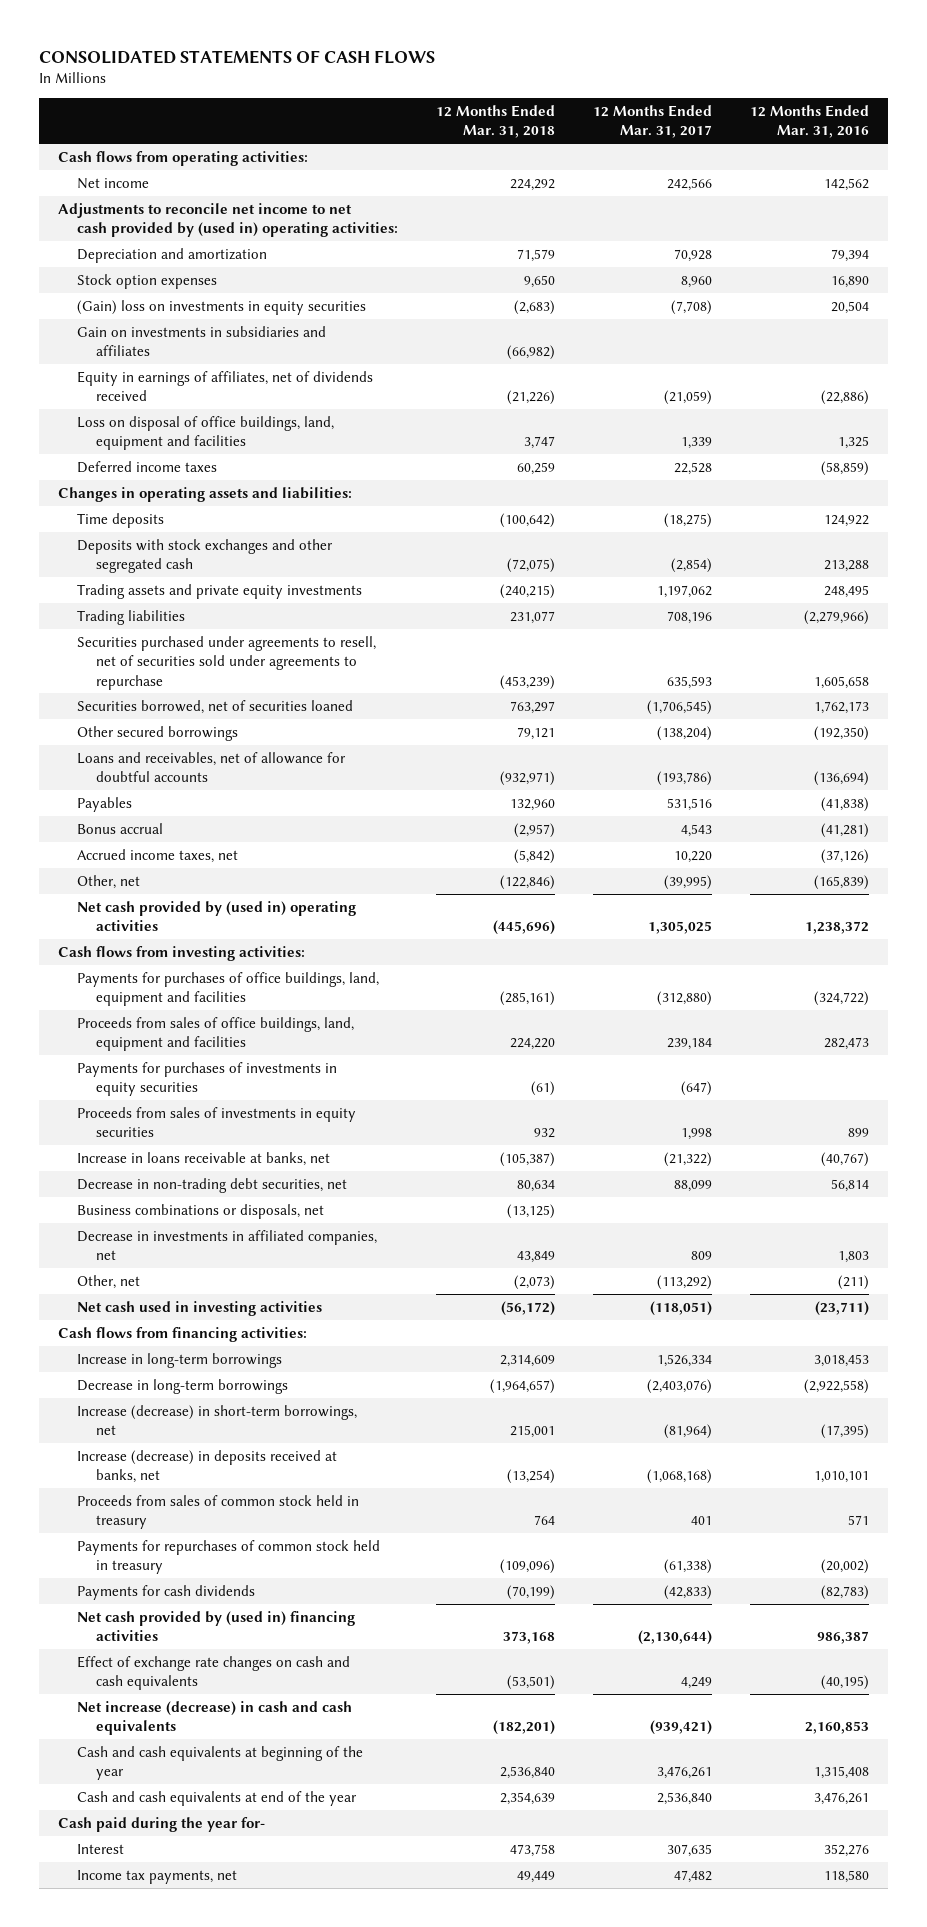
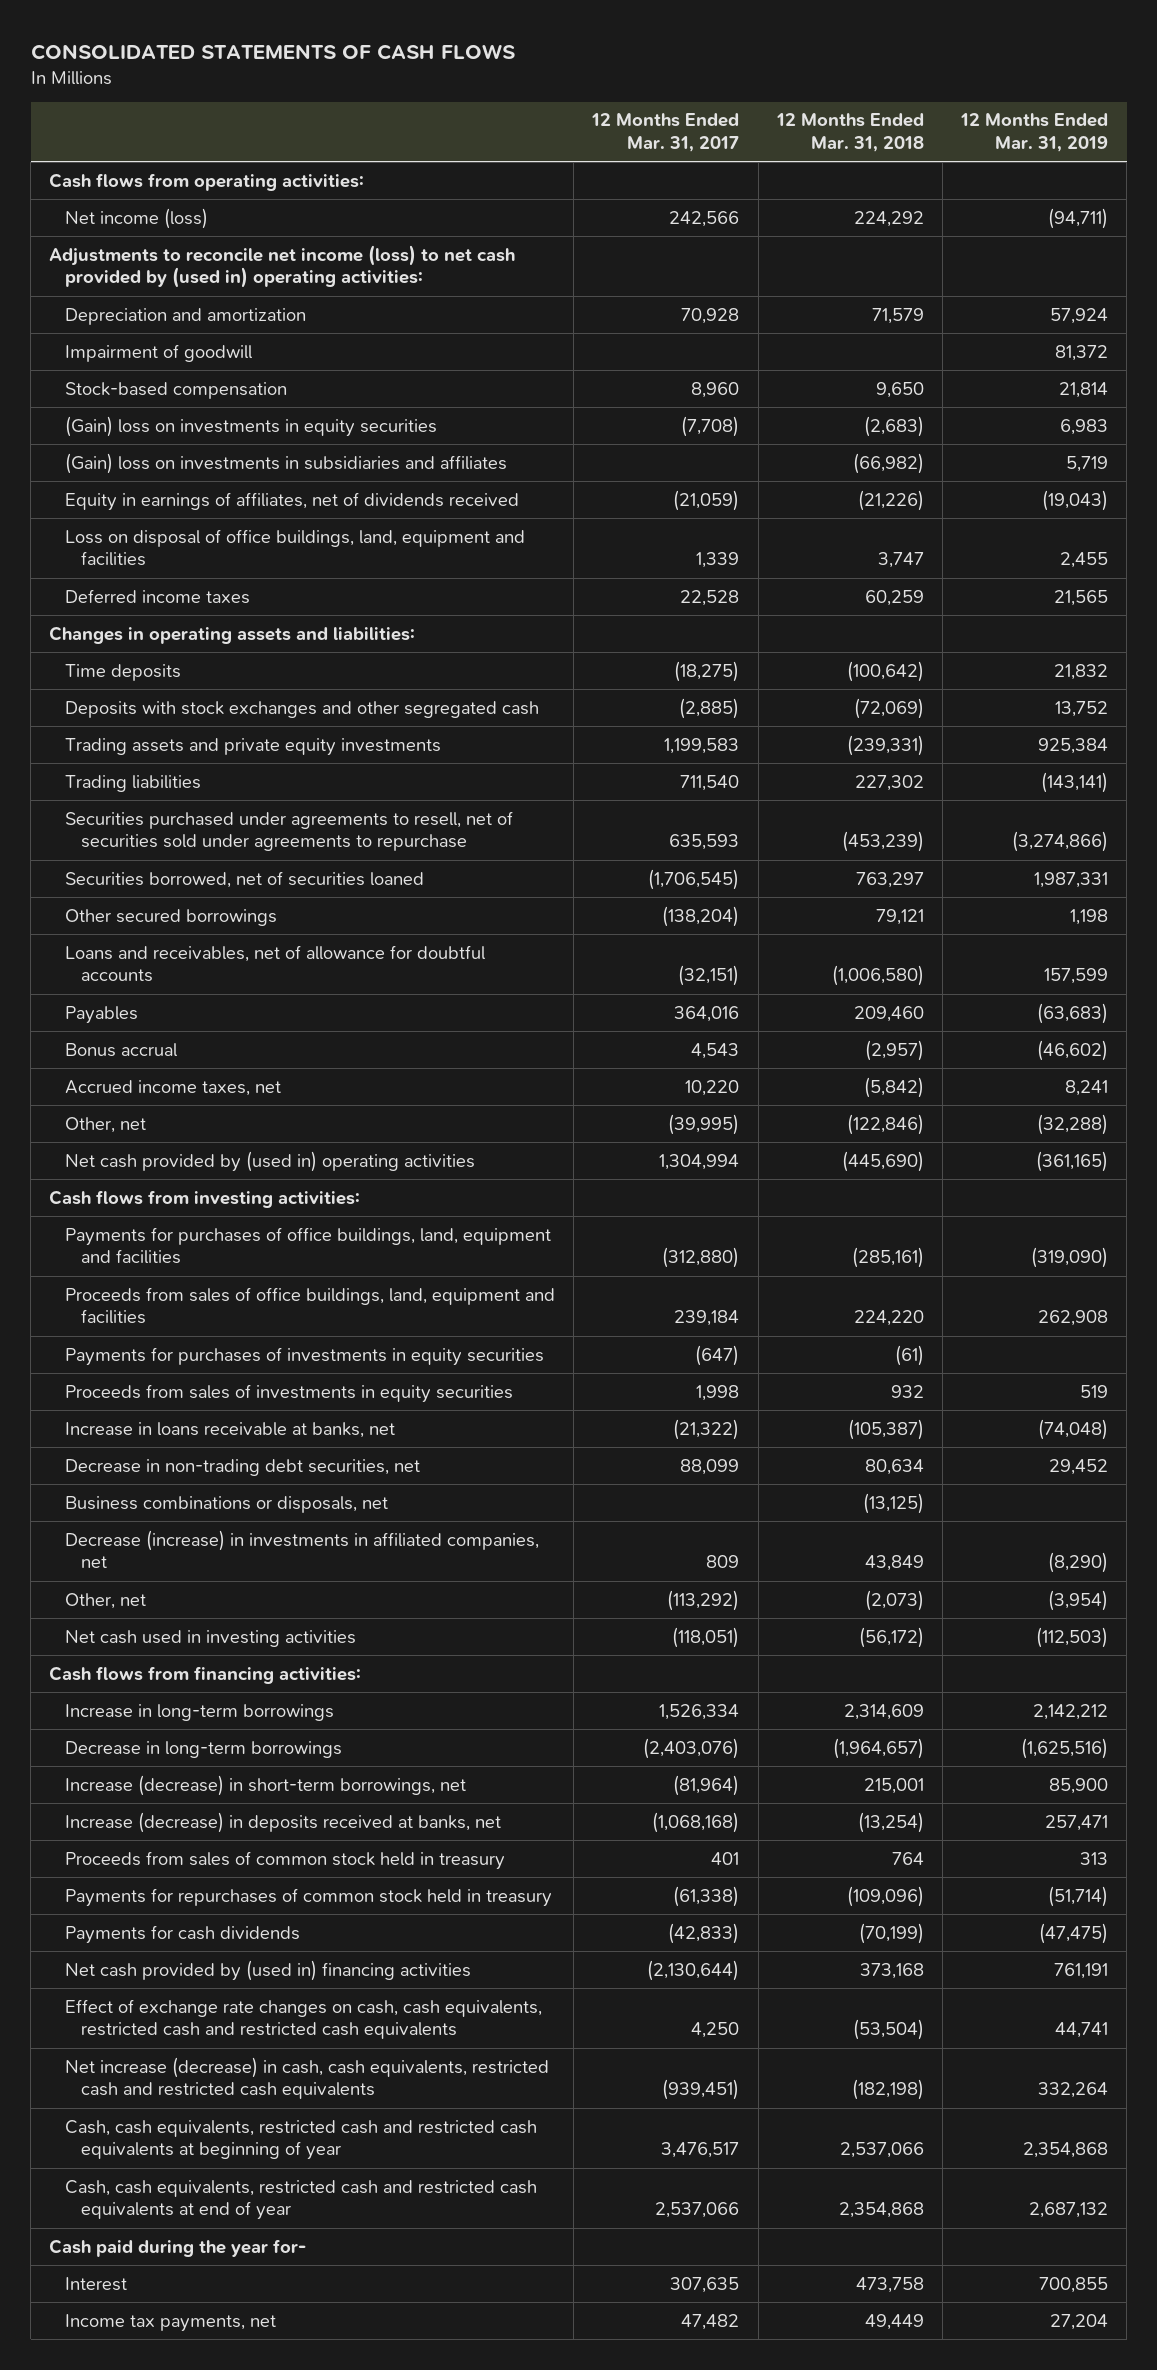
- | 12 Months Ended Mar. 31, 2018 | 12 Months Ended Mar. 31, 2017 | 12 Months Ended Mar. 31, 2016
+ | 12 Months Ended Mar. 31, 2017 | 12 Months Ended Mar. 31, 2018 | 12 Months Ended Mar. 31, 2019
- Net income | 224,292 | 242,566 | 142,562
- Adjustments to reconcile net income to net cash provided by (used in) operating activities:
+ Net income (loss) | 242,566 | 224,292 | (94,711)
+ Adjustments to reconcile net income (loss) to net cash provided by (used in) operating activities:
- Stock option expenses | 9,650 | 8,960 | 16,890
+ Impairment of goodwill | | | 81,372
+ Stock-based compensation | 8,960 | 9,650 | 21,814
- Gain on investments in subsidiaries and affiliates | (66,982) | |
+ (Gain) loss on investments in subsidiaries and affiliates | | (66,982) | 5,719
- Deposits with stock exchanges and other segregated cash | (72,075) | (2,854) | 213,288
- Trading assets and private equity investments | (240,215) | 1,197,062 | 248,495
- Trading liabilities | 231,077 | 708,196 | (2,279,966)
+ Deposits with stock exchanges and other segregated cash | (2,885) | (72,069) | 13,752
+ Trading assets and private equity investments | 1,199,583 | (239,331) | 925,384
+ Trading liabilities | 711,540 | 227,302 | (143,141)
- Loans and receivables, net of allowance for doubtful accounts | (932,971) | (193,786) | (136,694)
- Payables | 132,960 | 531,516 | (41,838)
+ Loans and receivables, net of allowance for doubtful accounts | (32,151) | (1,006,580) | 157,599
+ Payables | 364,016 | 209,460 | (63,683)
- Net cash provided by (used in) operating activities | (445,696) | 1,305,025 | 1,238,372
+ Net cash provided by (used in) operating activities | 1,304,994 | (445,690) | (361,165)
- Decrease in investments in affiliated companies, net | 43,849 | 809 | 1,803
+ Decrease (increase) in investments in affiliated companies, net | 809 | 43,849 | (8,290)
- Effect of exchange rate changes on cash and cash equivalents | (53,501) | 4,249 | (40,195)
- Net increase (decrease) in cash and cash equivalents | (182,201) | (939,421) | 2,160,853
- Cash and cash equivalents at beginning of the year | 2,536,840 | 3,476,261 | 1,315,408
- Cash and cash equivalents at end of the year | 2,354,639 | 2,536,840 | 3,476,261
+ Effect of exchange rate changes on cash, cash equivalents, restricted cash and restricted cash equivalents | 4,250 | (53,504) | 44,741
+ Net increase (decrease) in cash, cash equivalents, restricted cash and restricted cash equivalents | (939,451) | (182,198) | 332,264
+ Cash, cash equivalents, restricted cash and restricted cash equivalents at beginning of year | 3,476,517 | 2,537,066 | 2,354,868
+ Cash, cash equivalents, restricted cash and restricted cash equivalents at end of year | 2,537,066 | 2,354,868 | 2,687,132

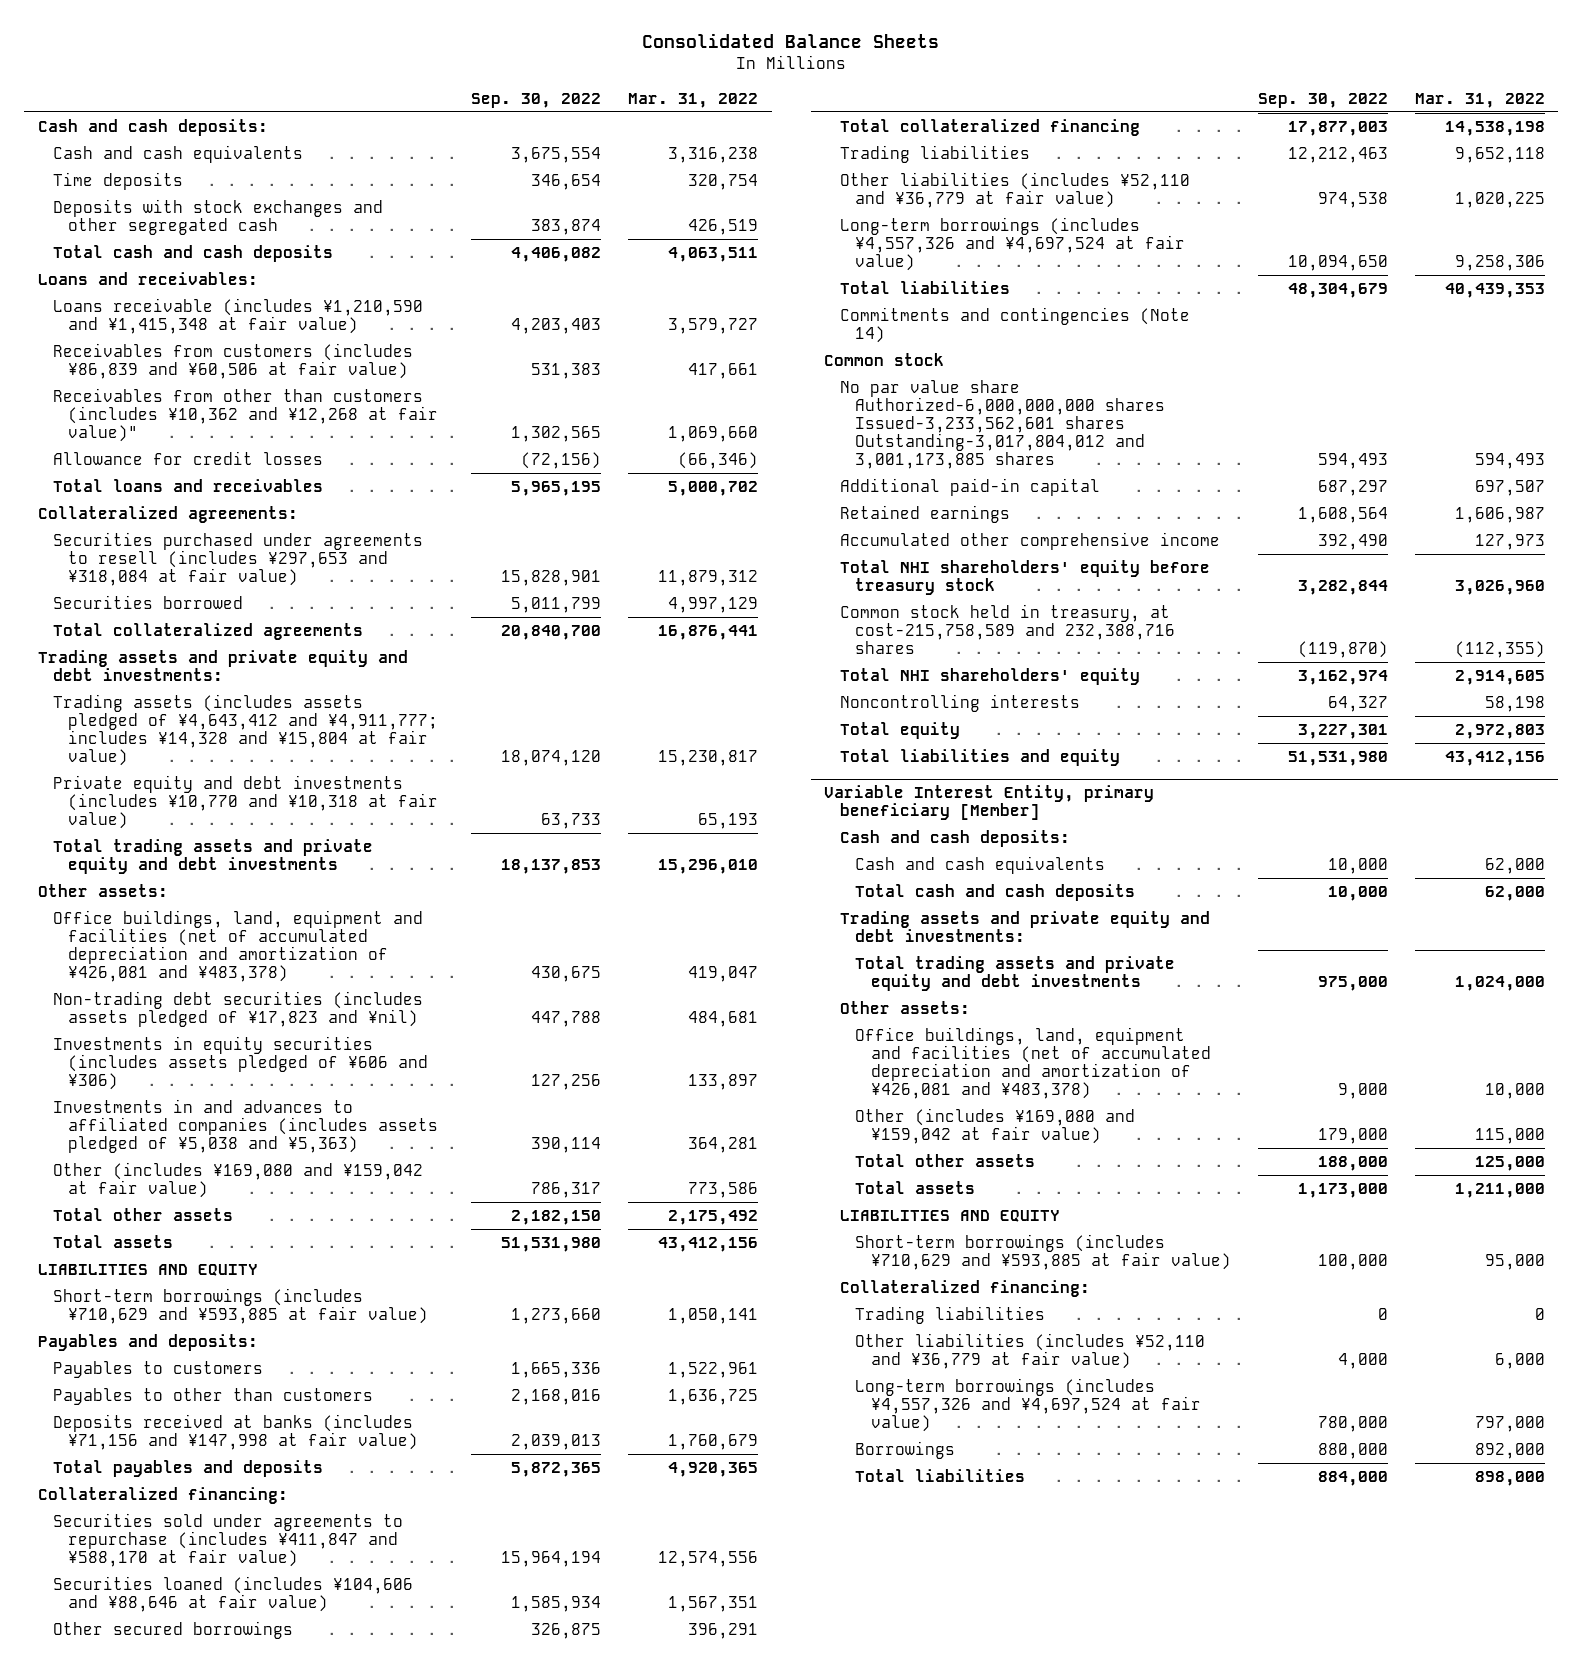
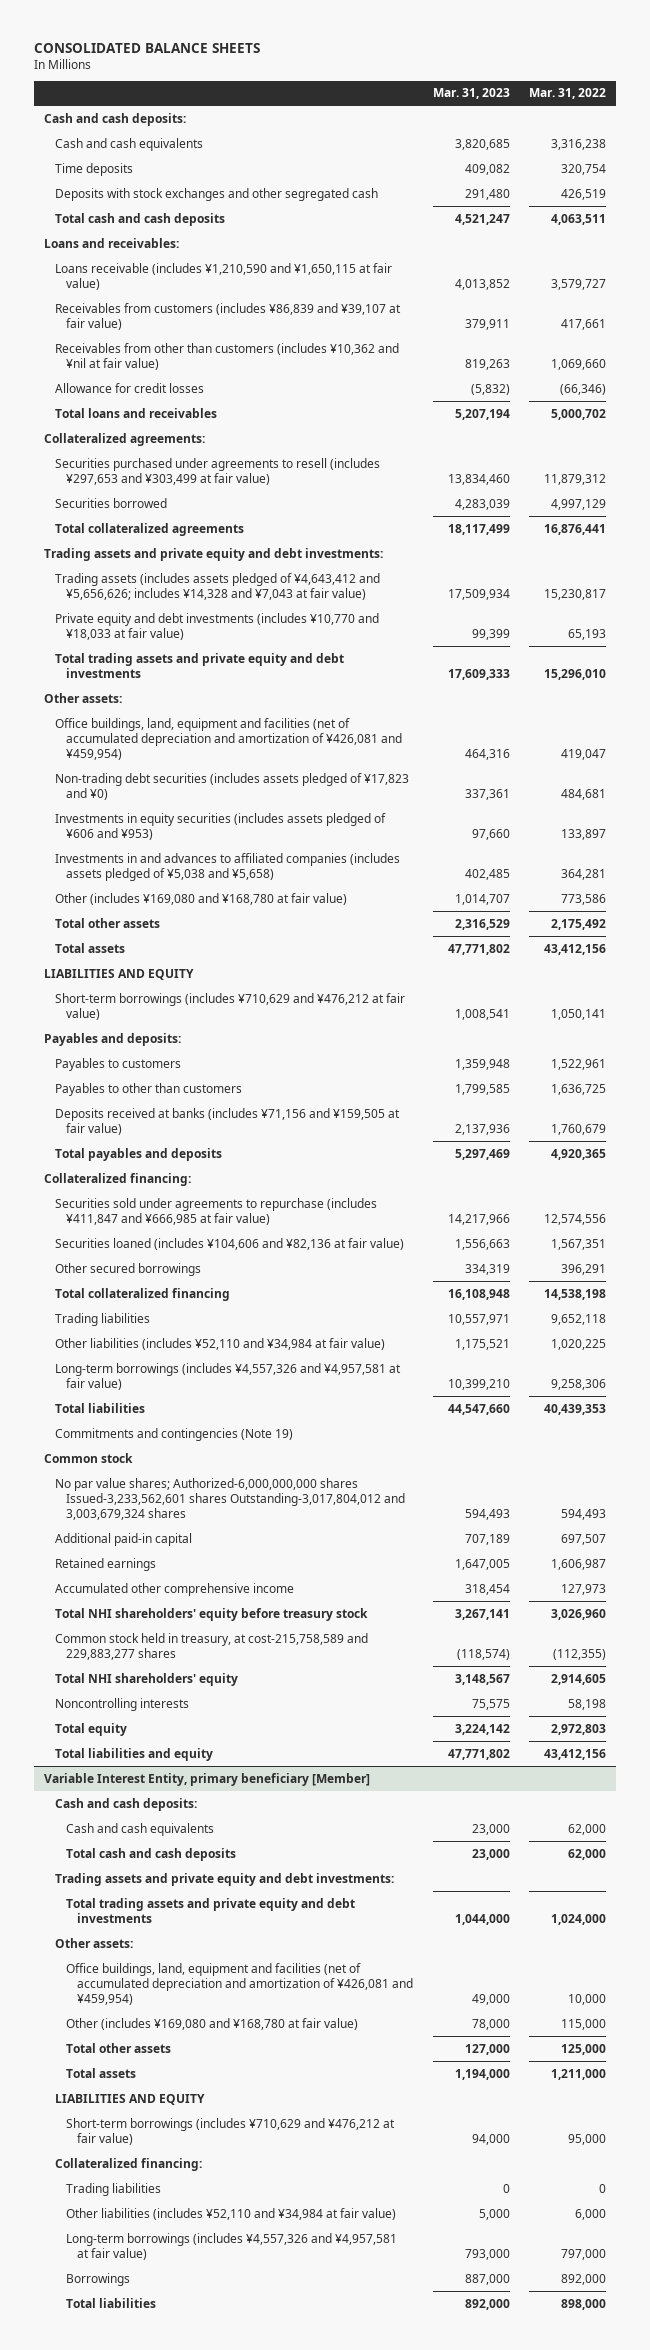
- Consolidated Balance Sheets
+ CONSOLIDATED BALANCE SHEETS
- | Sep. 30, 2022 | Mar. 31, 2022
+ | Mar. 31, 2023 | Mar. 31, 2022
- Loans receivable (includes ¥1,210,590 and ¥1,415,348 at fair value) | 4,203,403 | 3,579,727
- Receivables from customers (includes ¥86,839 and ¥60,506 at fair value) | 531,383 | 417,661
- Receivables from other than customers (includes ¥10,362 and ¥12,268 at fair value)" | 1,302,565 | 1,069,660
+ Loans receivable (includes ¥1,210,590 and ¥1,650,115 at fair value) | 4,013,852 | 3,579,727
+ Receivables from customers (includes ¥86,839 and ¥39,107 at fair value) | 379,911 | 417,661
+ Receivables from other than customers (includes ¥10,362 and ¥nil at fair value) | 819,263 | 1,069,660
- Securities purchased under agreements to resell (includes ¥297,653 and ¥318,084 at fair value) | 15,828,901 | 11,879,312
+ Securities purchased under agreements to resell (includes ¥297,653 and ¥303,499 at fair value) | 13,834,460 | 11,879,312
- Trading assets (includes assets pledged of ¥4,643,412 and ¥4,911,777; includes ¥14,328 and ¥15,804 at fair value) | 18,074,120 | 15,230,817
- Private equity and debt investments (includes ¥10,770 and ¥10,318 at fair value) | 63,733 | 65,193
+ Trading assets (includes assets pledged of ¥4,643,412 and ¥5,656,626; includes ¥14,328 and ¥7,043 at fair value) | 17,509,934 | 15,230,817
+ Private equity and debt investments (includes ¥10,770 and ¥18,033 at fair value) | 99,399 | 65,193
- Office buildings, land, equipment and facilities (net of accumulated depreciation and amortization of ¥426,081 and ¥483,378) | 430,675 | 419,047
- Non-trading debt securities (includes assets pledged of ¥17,823 and ¥nil) | 447,788 | 484,681
- Investments in equity securities (includes assets pledged of ¥606 and ¥306) | 127,256 | 133,897
- Investments in and advances to affiliated companies (includes assets pledged of ¥5,038 and ¥5,363) | 390,114 | 364,281
- Other (includes ¥169,080 and ¥159,042 at fair value) | 786,317 | 773,586
+ Office buildings, land, equipment and facilities (net of accumulated depreciation and amortization of ¥426,081 and ¥459,954) | 464,316 | 419,047
+ Non-trading debt securities (includes assets pledged of ¥17,823 and ¥0) | 337,361 | 484,681
+ Investments in equity securities (includes assets pledged of ¥606 and ¥953) | 97,660 | 133,897
+ Investments in and advances to affiliated companies (includes assets pledged of ¥5,038 and ¥5,658) | 402,485 | 364,281
+ Other (includes ¥169,080 and ¥168,780 at fair value) | 1,014,707 | 773,586
- Short-term borrowings (includes ¥710,629 and ¥593,885 at fair value) | 1,273,660 | 1,050,141
+ Short-term borrowings (includes ¥710,629 and ¥476,212 at fair value) | 1,008,541 | 1,050,141
- Deposits received at banks (includes ¥71,156 and ¥147,998 at fair value) | 2,039,013 | 1,760,679
+ Deposits received at banks (includes ¥71,156 and ¥159,505 at fair value) | 2,137,936 | 1,760,679
- Securities sold under agreements to repurchase (includes ¥411,847 and ¥588,170 at fair value) | 15,964,194 | 12,574,556
- Securities loaned (includes ¥104,606 and ¥88,646 at fair value) | 1,585,934 | 1,567,351
+ Securities sold under agreements to repurchase (includes ¥411,847 and ¥666,985 at fair value) | 14,217,966 | 12,574,556
+ Securities loaned (includes ¥104,606 and ¥82,136 at fair value) | 1,556,663 | 1,567,351
- Other liabilities (includes ¥52,110 and ¥36,779 at fair value) | 974,538 | 1,020,225
- Long-term borrowings (includes ¥4,557,326 and ¥4,697,524 at fair value) | 10,094,650 | 9,258,306
+ Other liabilities (includes ¥52,110 and ¥34,984 at fair value) | 1,175,521 | 1,020,225
+ Long-term borrowings (includes ¥4,557,326 and ¥4,957,581 at fair value) | 10,399,210 | 9,258,306
- Commitments and contingencies (Note 14)
+ Commitments and contingencies (Note 19)
- No par value share Authorized-6,000,000,000 shares Issued-3,233,562,601 shares Outstanding-3,017,804,012 and 3,001,173,885 shares | 594,493 | 594,493
+ No par value shares; Authorized-6,000,000,000 shares Issued-3,233,562,601 shares Outstanding-3,017,804,012 and 3,003,679,324 shares | 594,493 | 594,493
- Common stock held in treasury, at cost-215,758,589 and 232,388,716 shares | (119,870) | (112,355)
+ Common stock held in treasury, at cost-215,758,589 and 229,883,277 shares | (118,574) | (112,355)
@ Variable Interest Entity, primary beneficiary [Member]
- Office buildings, land, equipment and facilities (net of accumulated depreciation and amortization of ¥426,081 and ¥483,378) | 9,000 | 10,000
- Other (includes ¥169,080 and ¥159,042 at fair value) | 179,000 | 115,000
+ Office buildings, land, equipment and facilities (net of accumulated depreciation and amortization of ¥426,081 and ¥459,954) | 49,000 | 10,000
+ Other (includes ¥169,080 and ¥168,780 at fair value) | 78,000 | 115,000
- Short-term borrowings (includes ¥710,629 and ¥593,885 at fair value) | 100,000 | 95,000
+ Short-term borrowings (includes ¥710,629 and ¥476,212 at fair value) | 94,000 | 95,000
- Other liabilities (includes ¥52,110 and ¥36,779 at fair value) | 4,000 | 6,000
- Long-term borrowings (includes ¥4,557,326 and ¥4,697,524 at fair value) | 780,000 | 797,000
+ Other liabilities (includes ¥52,110 and ¥34,984 at fair value) | 5,000 | 6,000
+ Long-term borrowings (includes ¥4,557,326 and ¥4,957,581 at fair value) | 793,000 | 797,000

